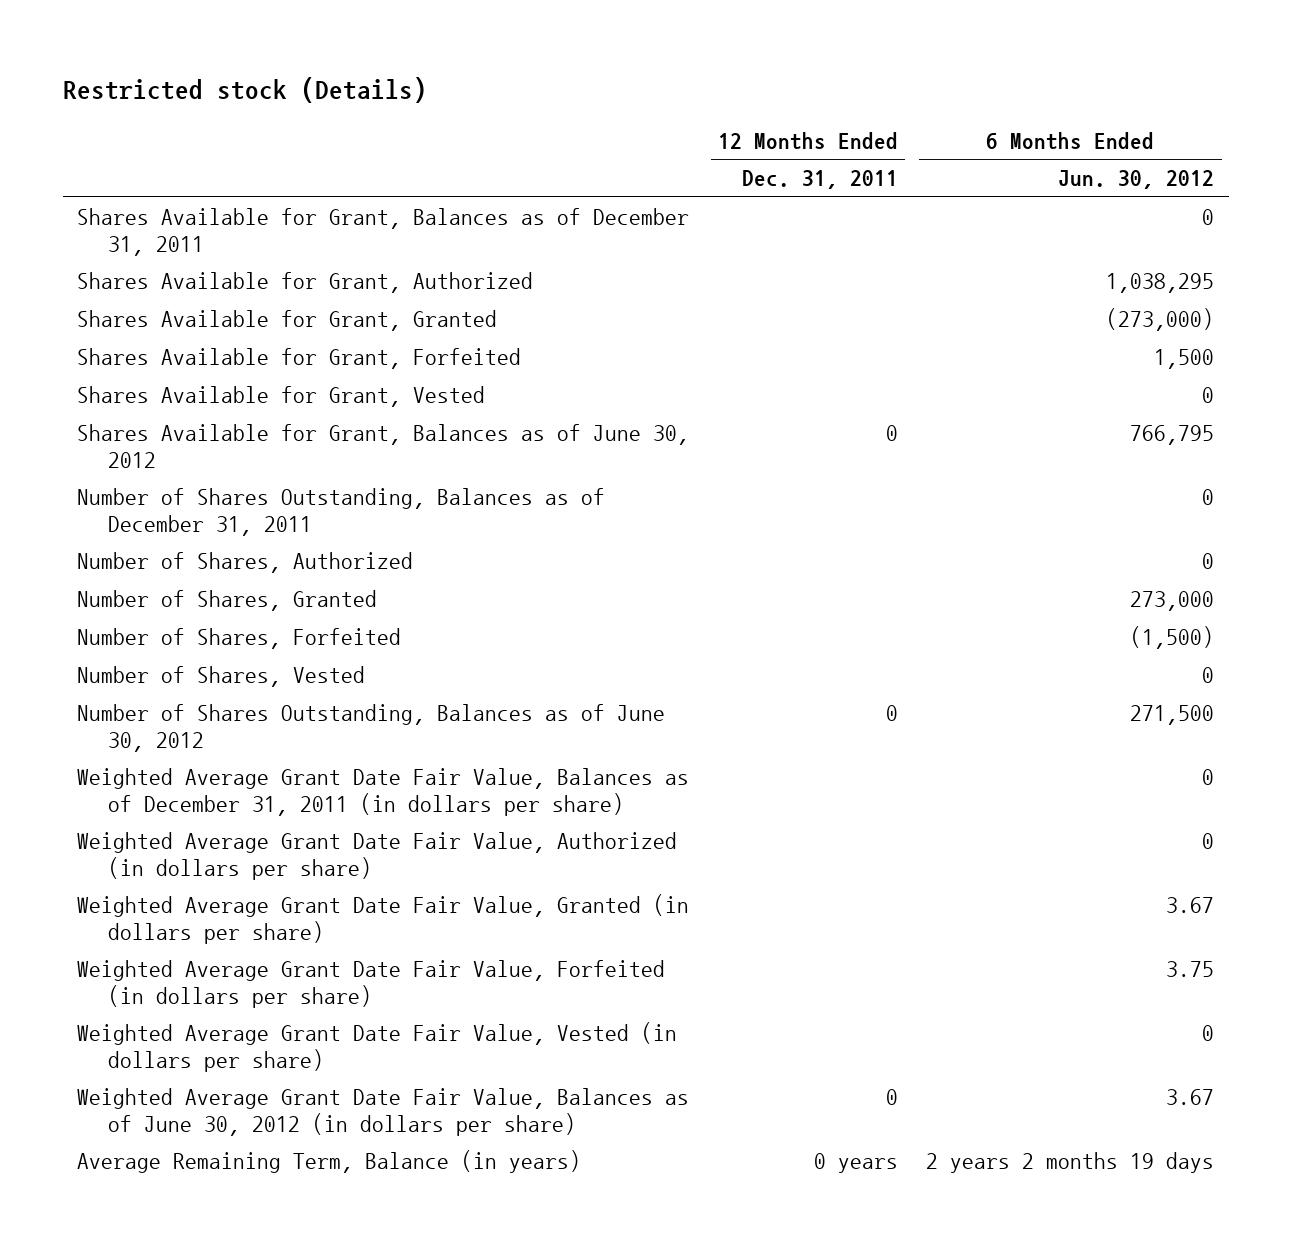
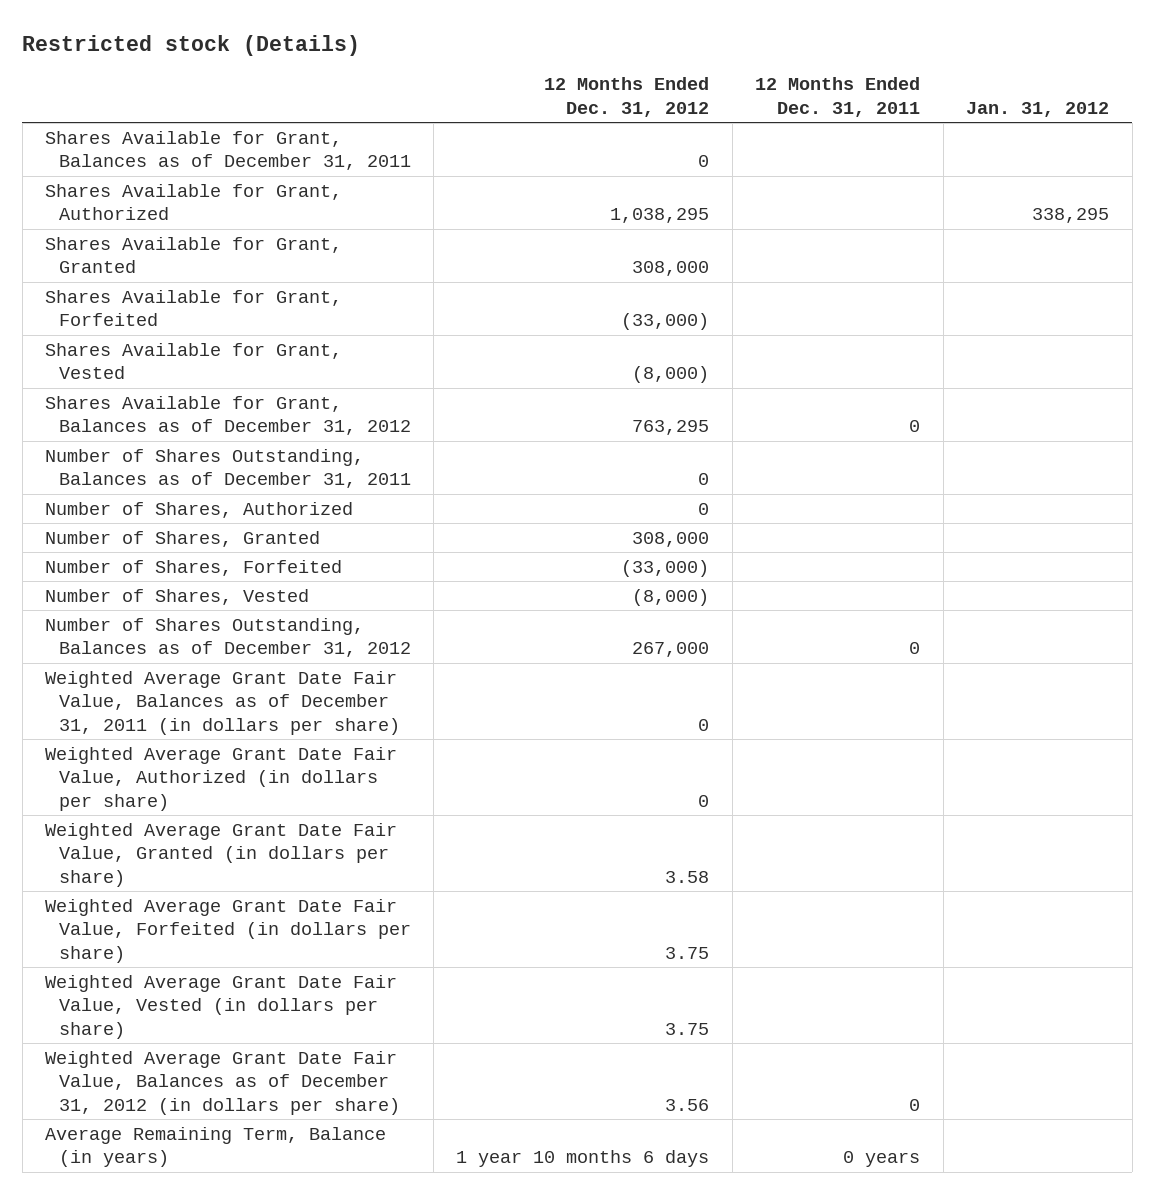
- | 12 Months Ended Dec. 31, 2011 | 6 Months Ended Jun. 30, 2012
+ | 12 Months Ended Dec. 31, 2012 | 12 Months Ended Dec. 31, 2011 | Jan. 31, 2012
- Shares Available for Grant, Balances as of June 30, 2012 | 0 | 766,795
+ Shares Available for Grant, Balances as of December 31, 2012 | 763,295 | 0 |
- Number of Shares Outstanding, Balances as of June 30, 2012 | 0 | 271,500
+ Number of Shares Outstanding, Balances as of December 31, 2012 | 267,000 | 0 |
- Weighted Average Grant Date Fair Value, Balances as of June 30, 2012 (in dollars per share) | 0 | 3.67
+ Weighted Average Grant Date Fair Value, Balances as of December 31, 2012 (in dollars per share) | 3.56 | 0 |

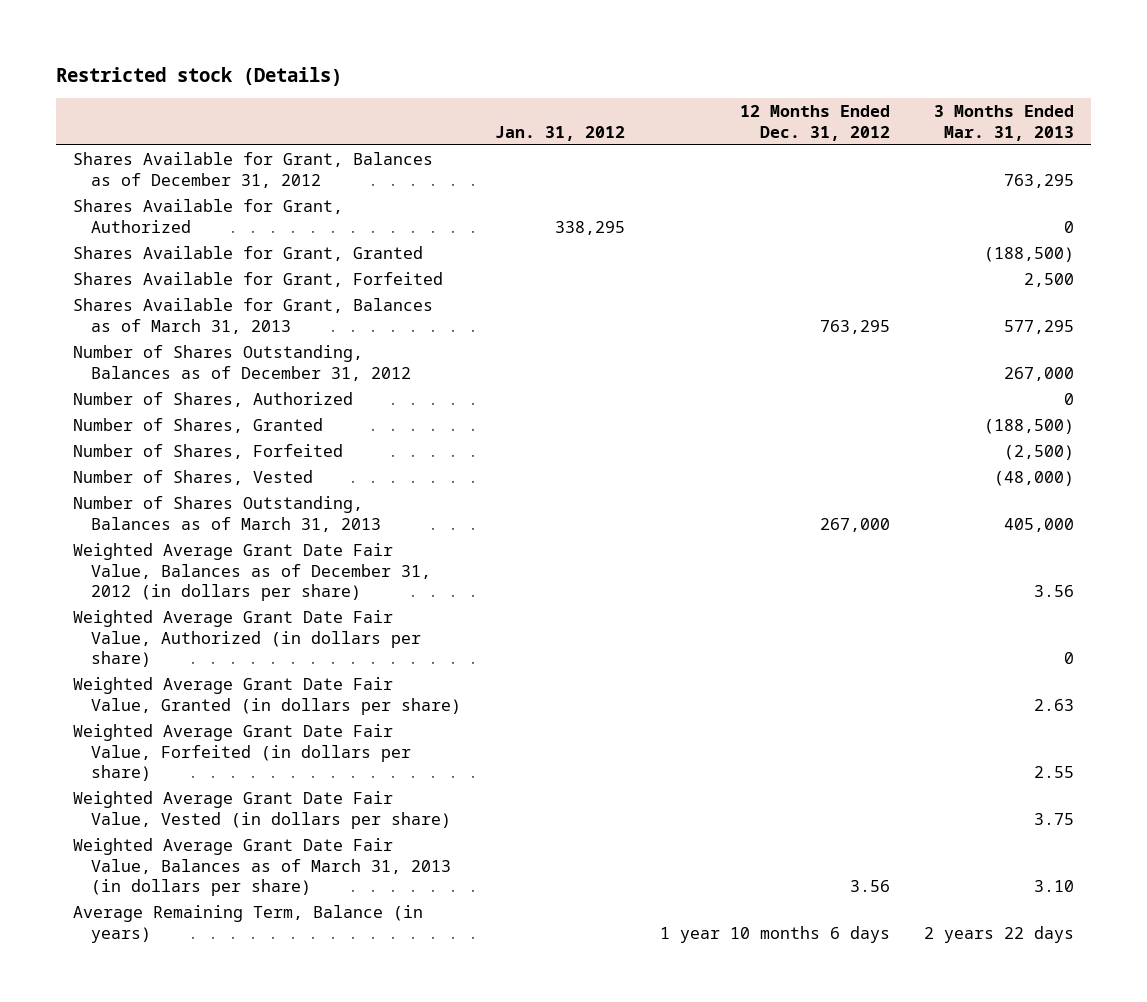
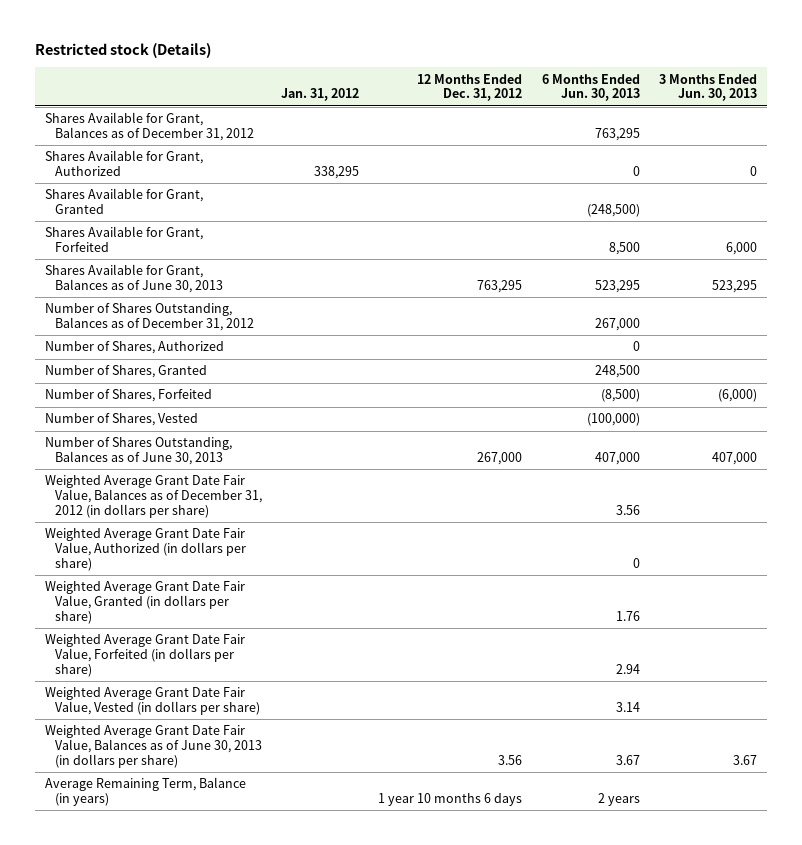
- | Jan. 31, 2012 | 12 Months Ended Dec. 31, 2012 | 3 Months Ended Mar. 31, 2013
+ | Jan. 31, 2012 | 12 Months Ended Dec. 31, 2012 | 6 Months Ended Jun. 30, 2013 | 3 Months Ended Jun. 30, 2013
- Shares Available for Grant, Balances as of March 31, 2013 | | 763,295 | 577,295
+ Shares Available for Grant, Balances as of June 30, 2013 | | 763,295 | 523,295 | 523,295
- Number of Shares Outstanding, Balances as of March 31, 2013 | | 267,000 | 405,000
+ Number of Shares Outstanding, Balances as of June 30, 2013 | | 267,000 | 407,000 | 407,000
- Weighted Average Grant Date Fair Value, Balances as of March 31, 2013 (in dollars per share) | | 3.56 | 3.10
+ Weighted Average Grant Date Fair Value, Balances as of June 30, 2013 (in dollars per share) | | 3.56 | 3.67 | 3.67

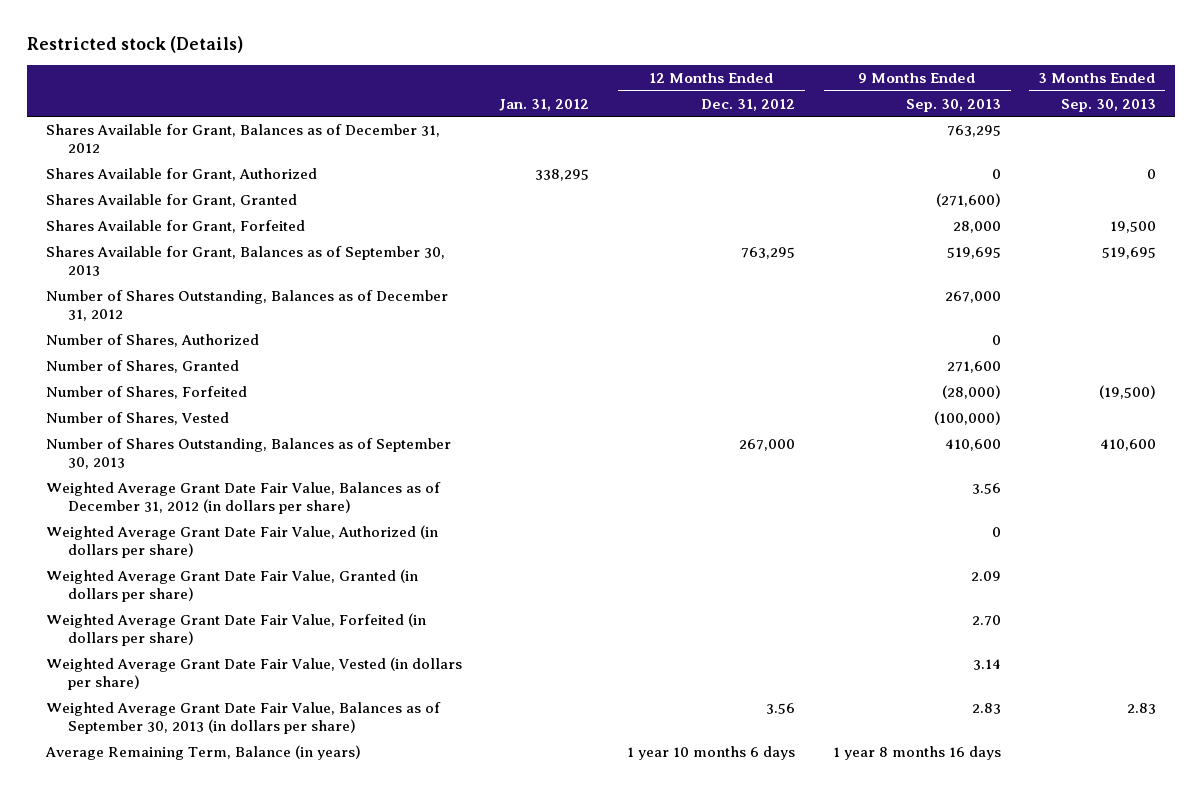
- | Jan. 31, 2012 | 12 Months Ended Dec. 31, 2012 | 6 Months Ended Jun. 30, 2013 | 3 Months Ended Jun. 30, 2013
+ | Jan. 31, 2012 | 12 Months Ended Dec. 31, 2012 | 9 Months Ended Sep. 30, 2013 | 3 Months Ended Sep. 30, 2013
- Shares Available for Grant, Balances as of June 30, 2013 | | 763,295 | 523,295 | 523,295
+ Shares Available for Grant, Balances as of September 30, 2013 | | 763,295 | 519,695 | 519,695
- Number of Shares Outstanding, Balances as of June 30, 2013 | | 267,000 | 407,000 | 407,000
+ Number of Shares Outstanding, Balances as of September 30, 2013 | | 267,000 | 410,600 | 410,600
- Weighted Average Grant Date Fair Value, Balances as of June 30, 2013 (in dollars per share) | | 3.56 | 3.67 | 3.67
+ Weighted Average Grant Date Fair Value, Balances as of September 30, 2013 (in dollars per share) | | 3.56 | 2.83 | 2.83

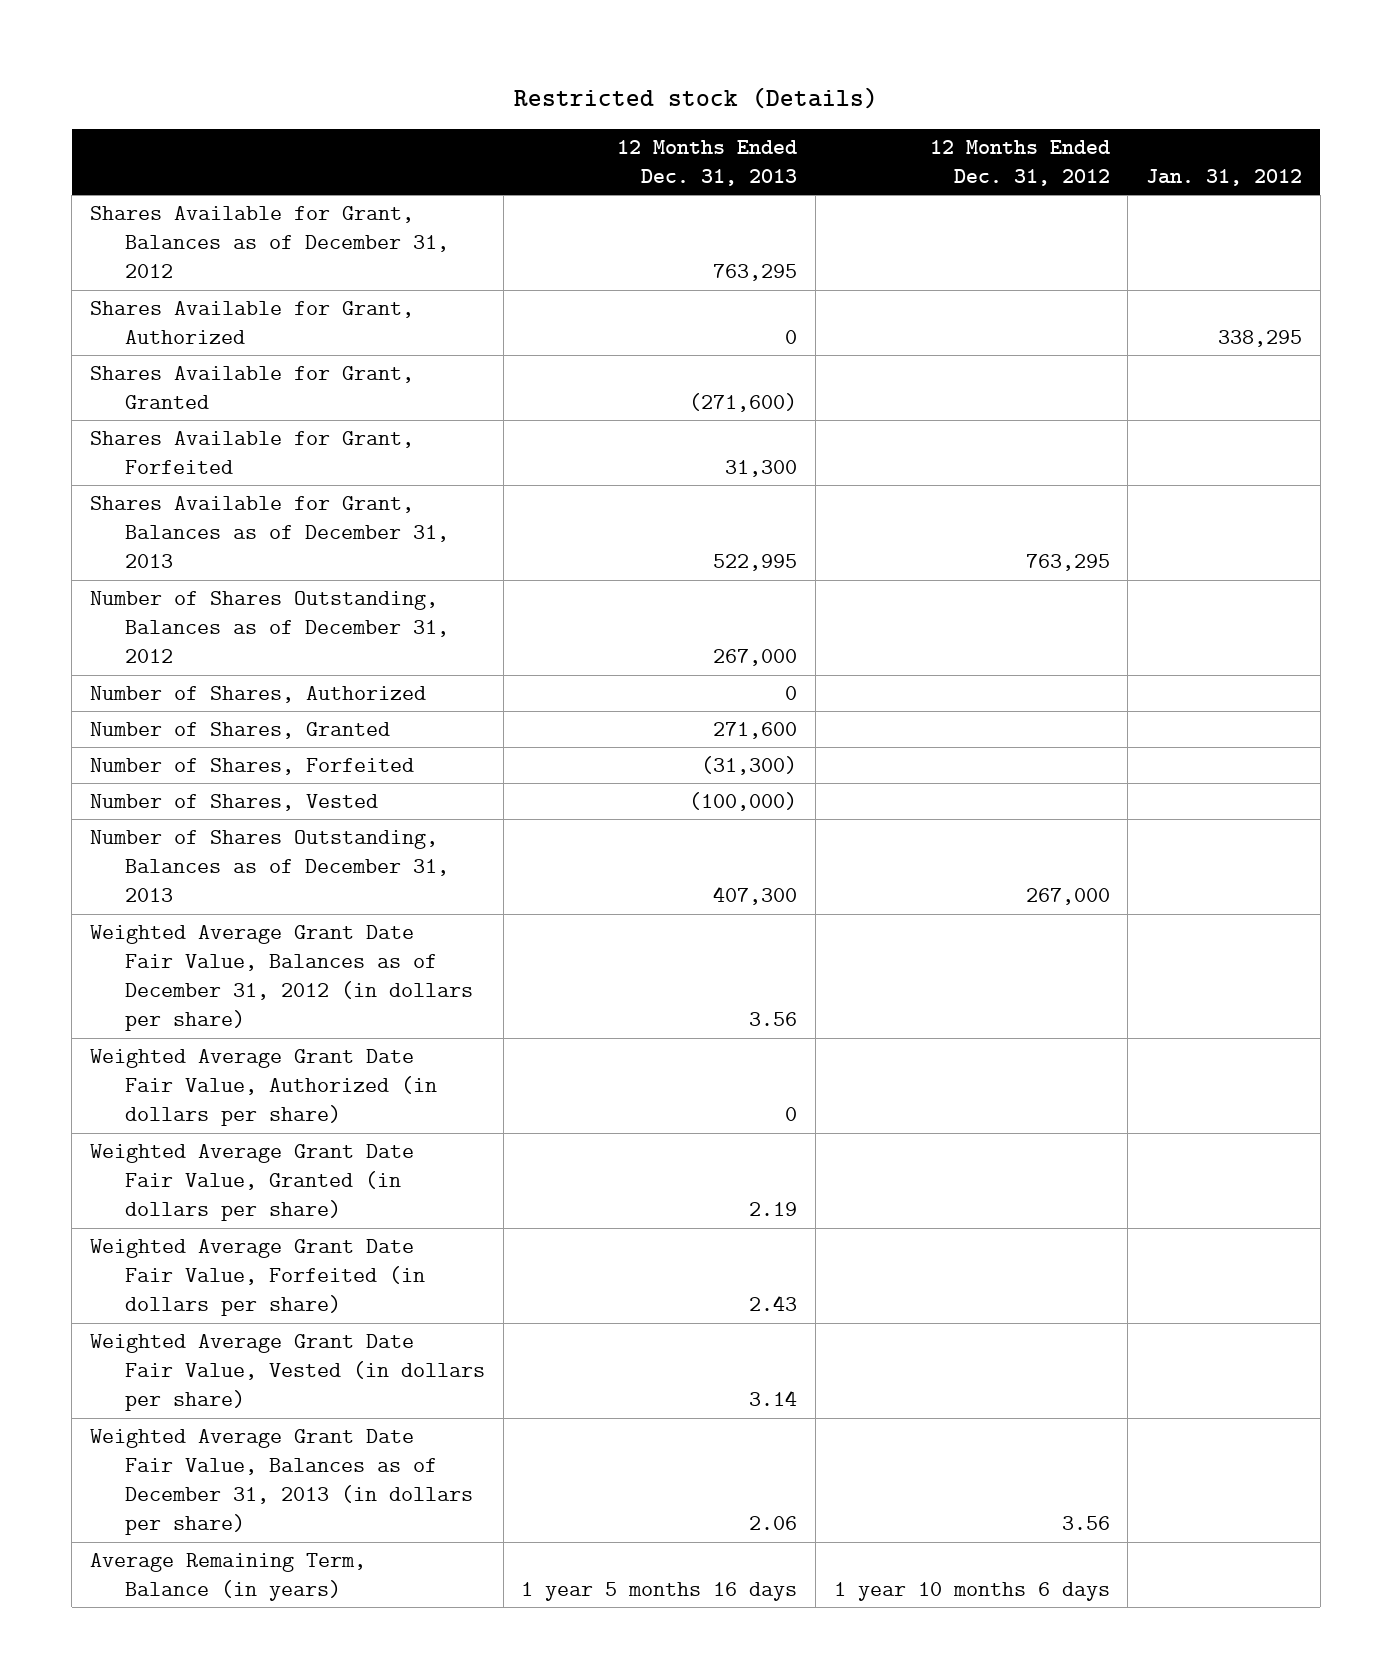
- | Jan. 31, 2012 | 12 Months Ended Dec. 31, 2012 | 9 Months Ended Sep. 30, 2013 | 3 Months Ended Sep. 30, 2013
+ | 12 Months Ended Dec. 31, 2013 | 12 Months Ended Dec. 31, 2012 | Jan. 31, 2012
- Shares Available for Grant, Balances as of September 30, 2013 | | 763,295 | 519,695 | 519,695
+ Shares Available for Grant, Balances as of December 31, 2013 | 522,995 | 763,295 |
- Number of Shares Outstanding, Balances as of September 30, 2013 | | 267,000 | 410,600 | 410,600
+ Number of Shares Outstanding, Balances as of December 31, 2013 | 407,300 | 267,000 |
- Weighted Average Grant Date Fair Value, Balances as of September 30, 2013 (in dollars per share) | | 3.56 | 2.83 | 2.83
+ Weighted Average Grant Date Fair Value, Balances as of December 31, 2013 (in dollars per share) | 2.06 | 3.56 |

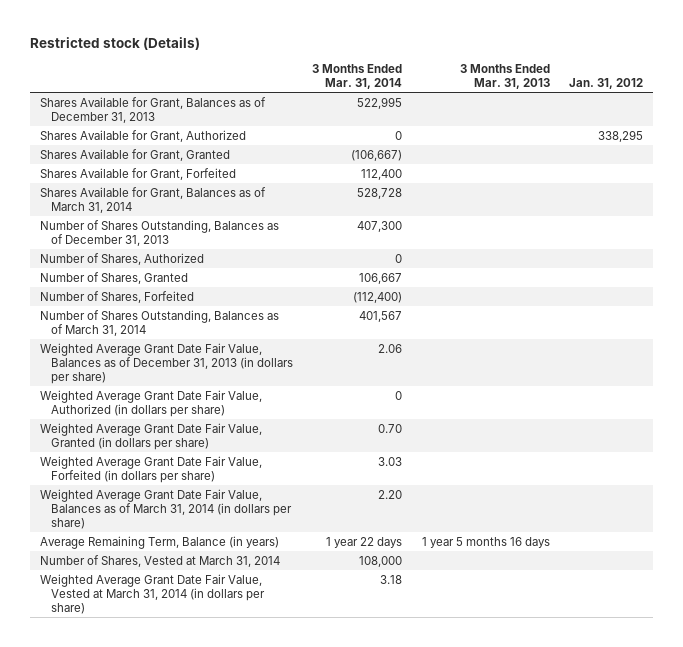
- | 12 Months Ended Dec. 31, 2013 | 12 Months Ended Dec. 31, 2012 | Jan. 31, 2012
+ | 3 Months Ended Mar. 31, 2014 | 3 Months Ended Mar. 31, 2013 | Jan. 31, 2012
- Shares Available for Grant, Balances as of December 31, 2012 | 763,295 | |
moved up: Shares Available for Grant, Balances as of December 31, 2013 | 522,995 | |
- Number of Shares Outstanding, Balances as of December 31, 2012 | 267,000 | |
+ Shares Available for Grant, Balances as of March 31, 2014 | 528,728 | |
moved up: Number of Shares Outstanding, Balances as of December 31, 2013 | 407,300 | |
- Number of Shares, Vested | (100,000) | |
- Weighted Average Grant Date Fair Value, Balances as of December 31, 2012 (in dollars per share) | 3.56 | |
+ Number of Shares Outstanding, Balances as of March 31, 2014 | 401,567 | |
moved up: Weighted Average Grant Date Fair Value, Balances as of December 31, 2013 (in dollars per share) | 2.06 | |
- Weighted Average Grant Date Fair Value, Vested (in dollars per share) | 3.14 | |
+ Weighted Average Grant Date Fair Value, Balances as of March 31, 2014 (in dollars per share) | 2.20 | |
+ Number of Shares, Vested at March 31, 2014 | 108,000 | |
+ Weighted Average Grant Date Fair Value, Vested at March 31, 2014 (in dollars per share) | 3.18 | |

